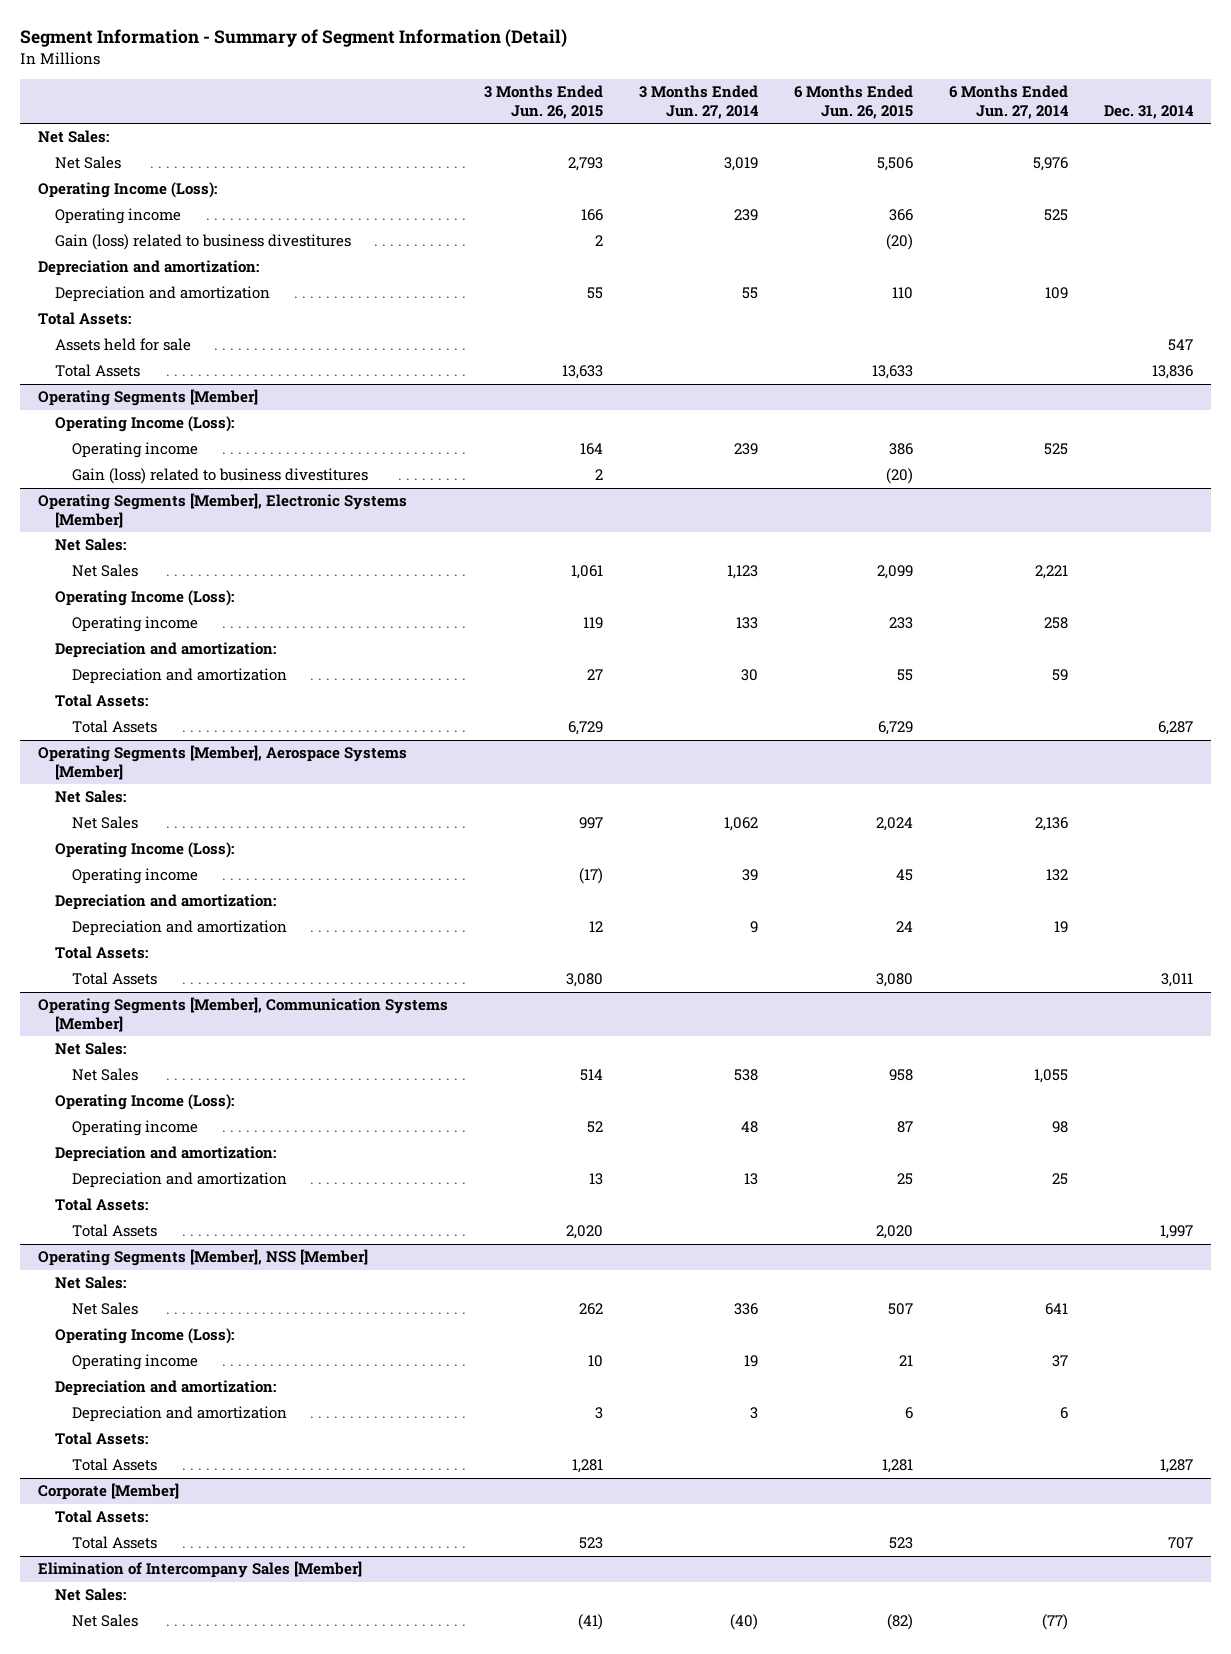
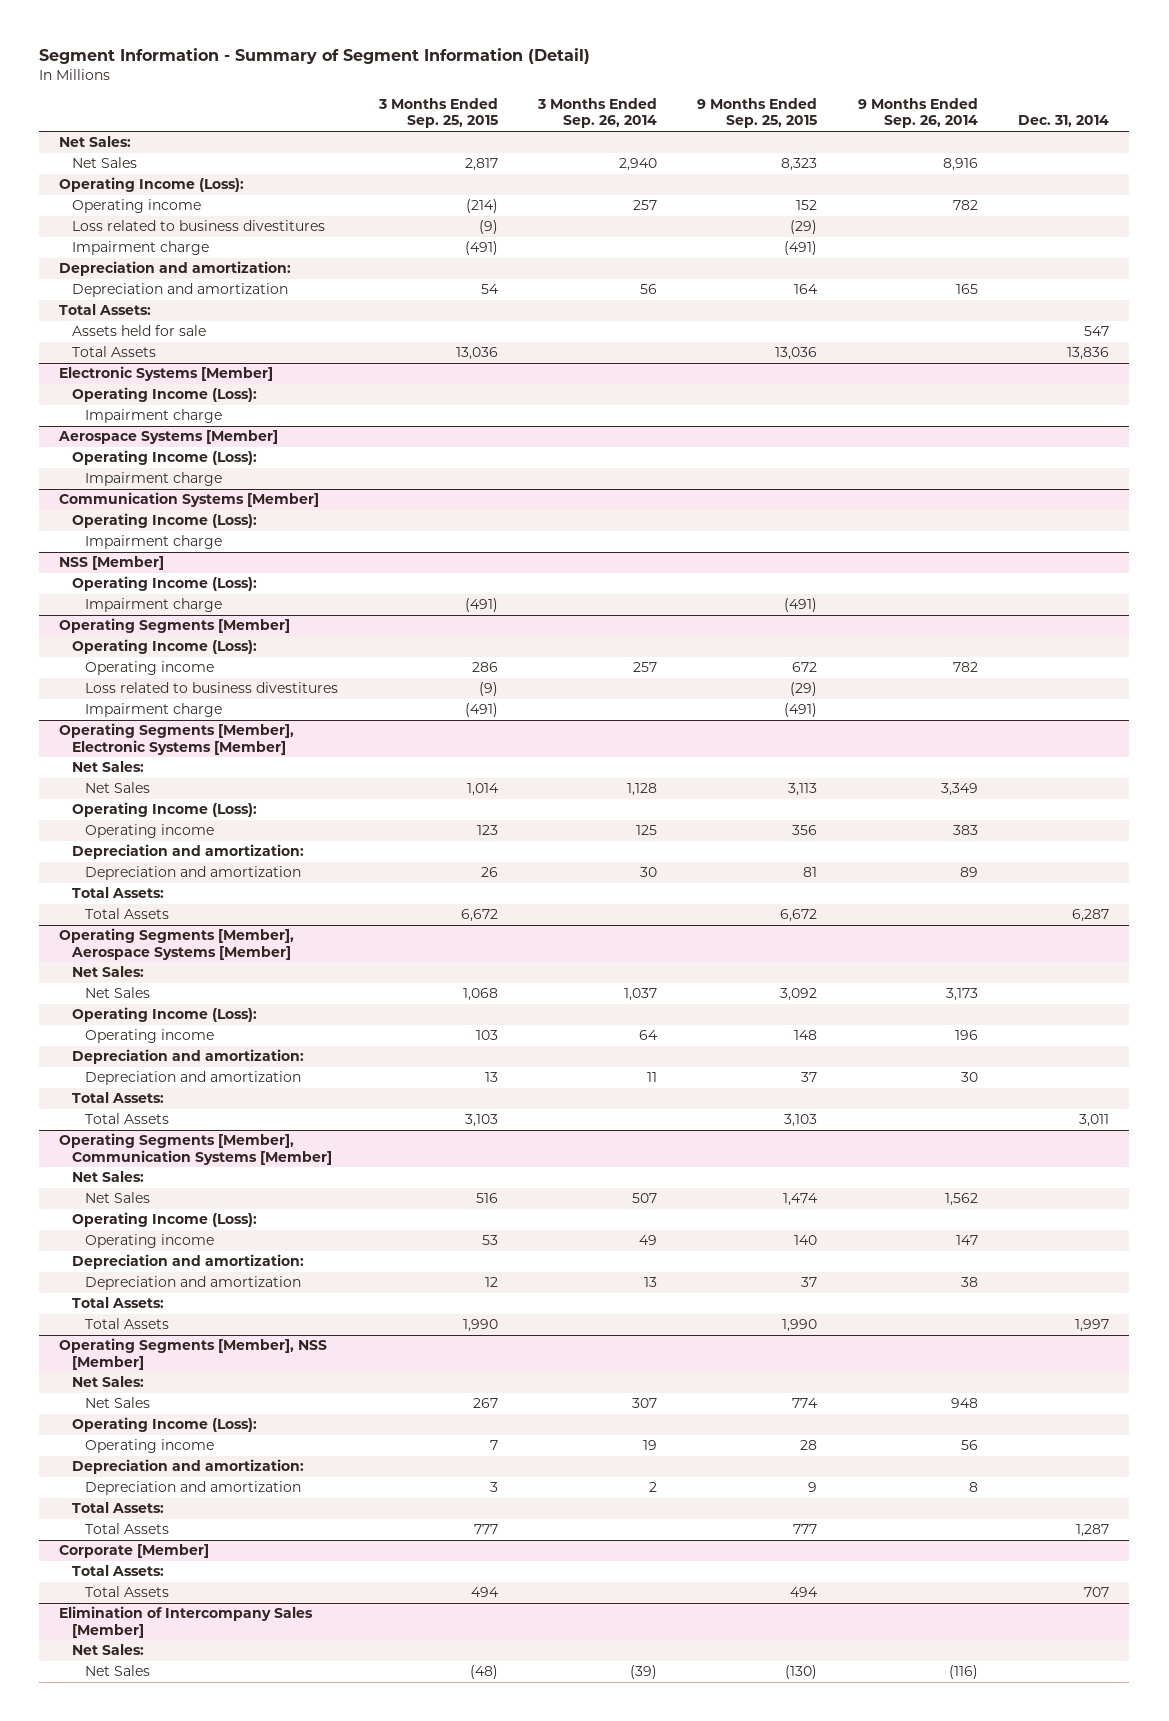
- | 3 Months Ended Jun. 26, 2015 | 3 Months Ended Jun. 27, 2014 | 6 Months Ended Jun. 26, 2015 | 6 Months Ended Jun. 27, 2014 | Dec. 31, 2014
+ | 3 Months Ended Sep. 25, 2015 | 3 Months Ended Sep. 26, 2014 | 9 Months Ended Sep. 25, 2015 | 9 Months Ended Sep. 26, 2014 | Dec. 31, 2014
- Gain (loss) related to business divestitures | 2 | | (20) | |
+ Loss related to business divestitures | (9) | | (29) | |
+ Impairment charge | (491) | | (491) | |
+ Electronic Systems [Member]
+ Operating Income (Loss):
+ Impairment charge
+ Aerospace Systems [Member]
+ Operating Income (Loss):
+ Impairment charge
+ Communication Systems [Member]
+ Operating Income (Loss):
+ Impairment charge
+ NSS [Member]
+ Operating Income (Loss):
+ Impairment charge | (491) | | (491) | |
@ Operating Segments [Member]
- Gain (loss) related to business divestitures | 2 | | (20) | |
+ Loss related to business divestitures | (9) | | (29) | |
+ Impairment charge | (491) | | (491) | |

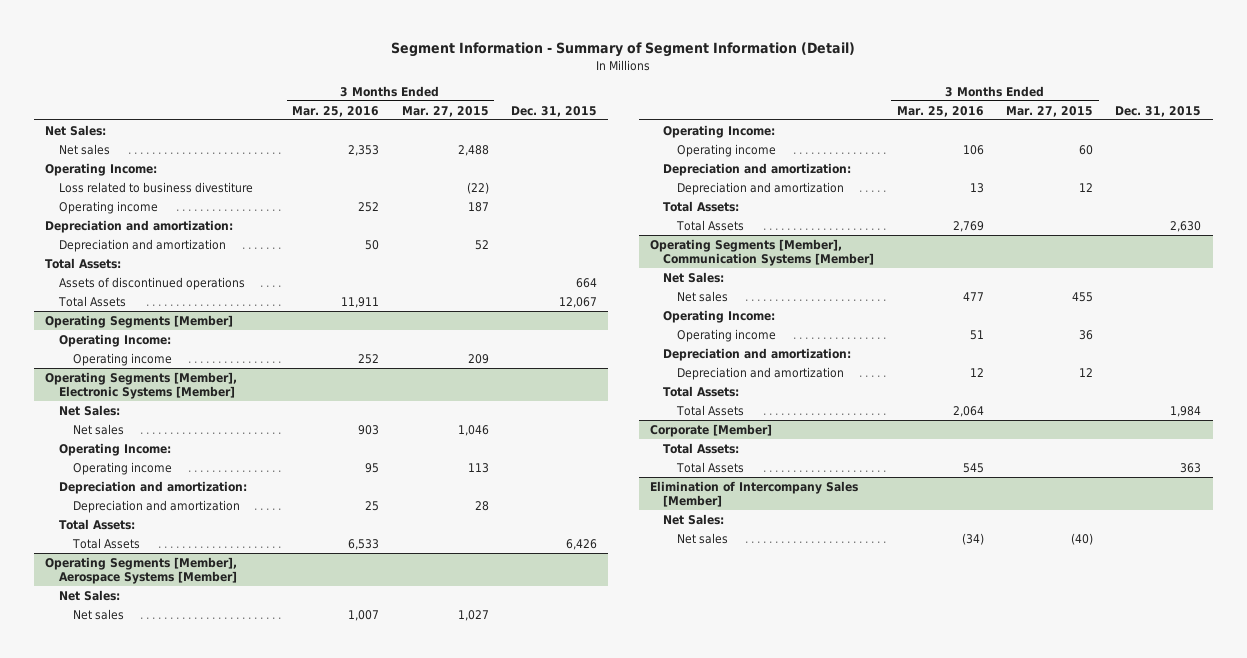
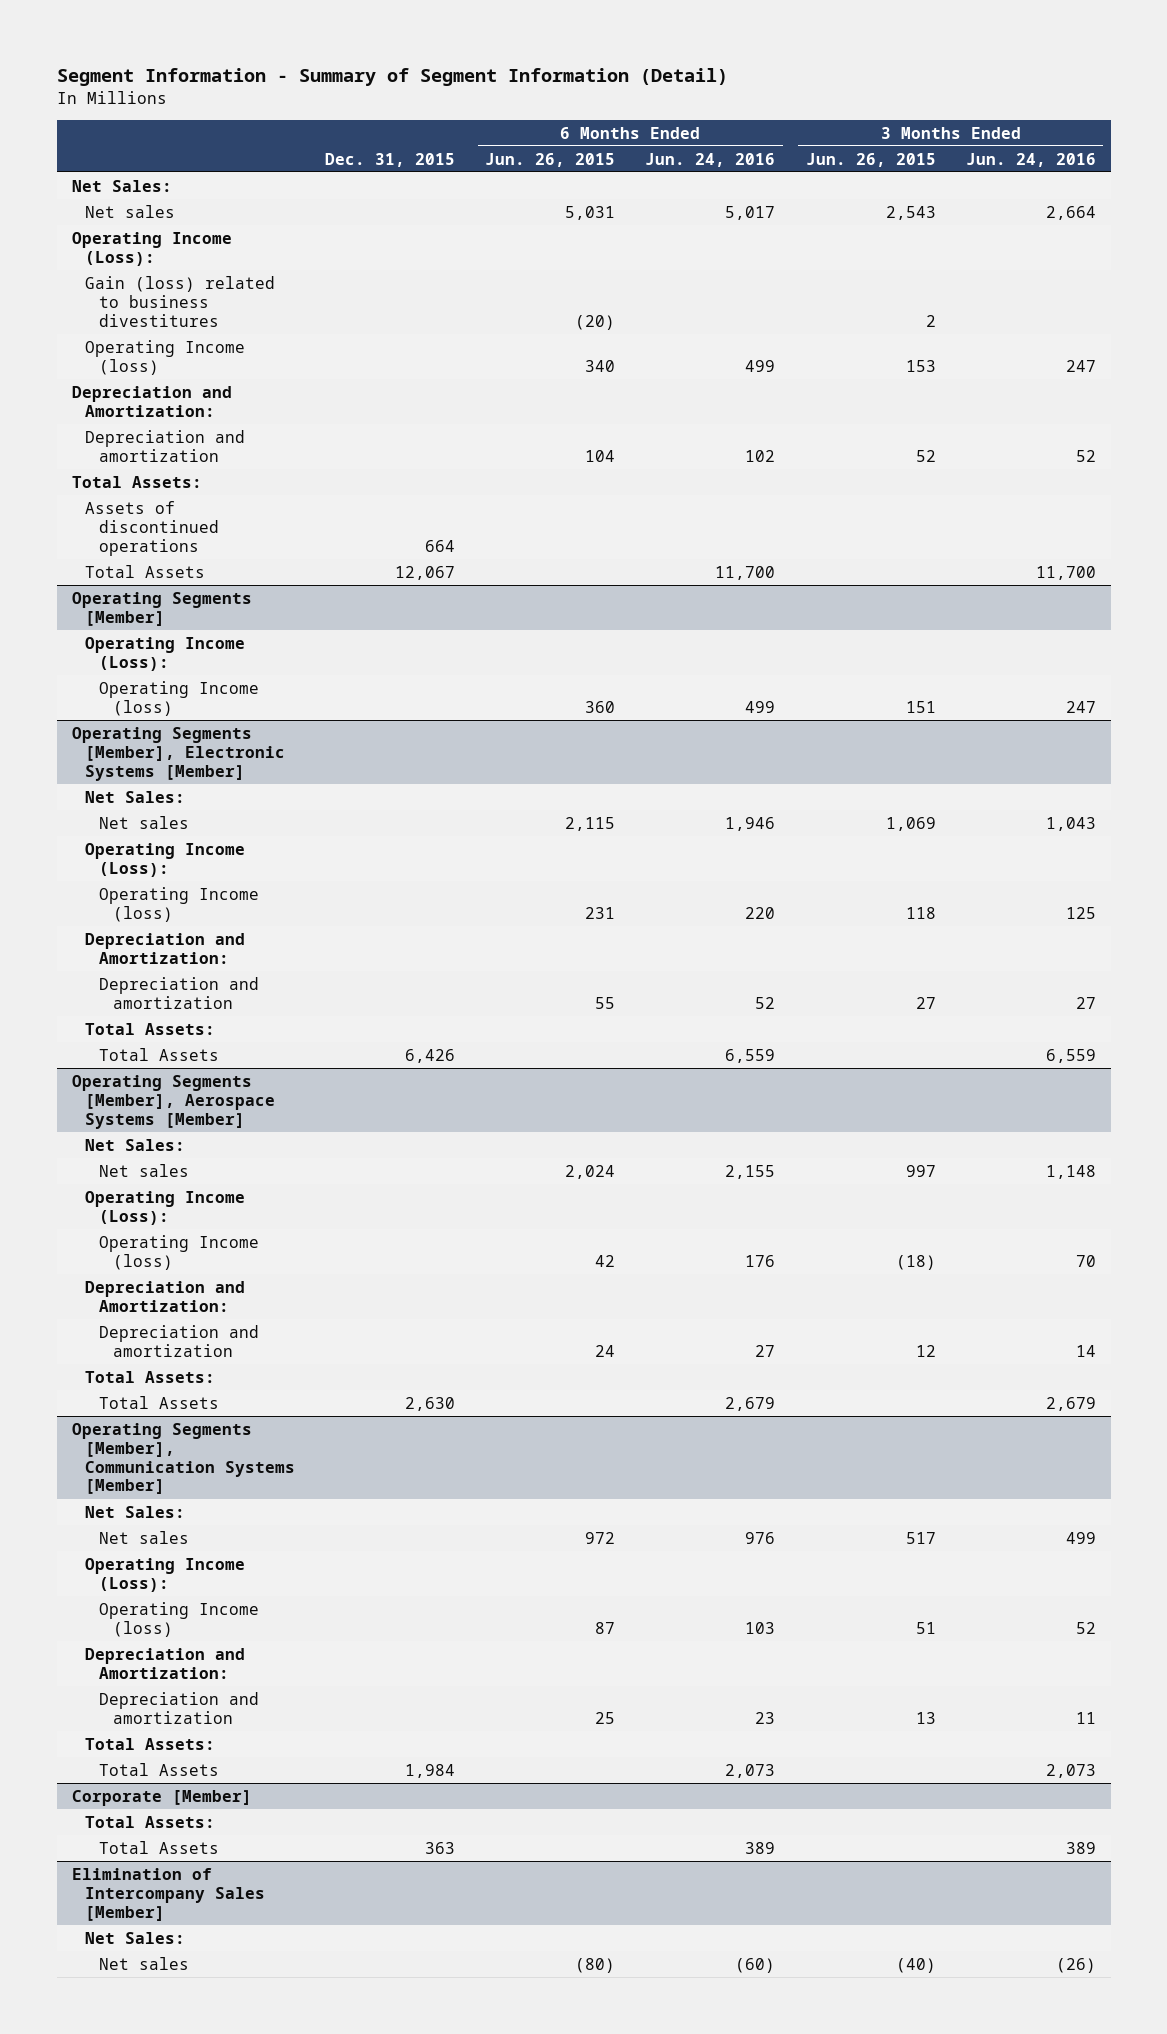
- | 3 Months Ended Mar. 25, 2016 | 3 Months Ended Mar. 27, 2015 | Dec. 31, 2015
+ | Dec. 31, 2015 | 6 Months Ended Jun. 26, 2015 | 6 Months Ended Jun. 24, 2016 | 3 Months Ended Jun. 26, 2015 | 3 Months Ended Jun. 24, 2016
- Operating Income:
- Loss related to business divestiture | | (22) |
- Operating income | 252 | 187 |
- Depreciation and amortization:
+ Operating Income (Loss):
+ Gain (loss) related to business divestitures | | (20) | | 2 |
+ Operating Income (loss) | | 340 | 499 | 153 | 247
+ Depreciation and Amortization:
@ Operating Segments [Member]
- Operating Income:
- Operating income | 252 | 209 |
+ Operating Income (Loss):
+ Operating Income (loss) | | 360 | 499 | 151 | 247
@ Operating Segments [Member], Electronic Systems [Member]
- Operating Income:
- Operating income | 95 | 113 |
- Depreciation and amortization:
+ Operating Income (Loss):
+ Operating Income (loss) | | 231 | 220 | 118 | 125
+ Depreciation and Amortization:
@ Operating Segments [Member], Aerospace Systems [Member]
- Operating Income:
- Operating income | 106 | 60 |
- Depreciation and amortization:
+ Operating Income (Loss):
+ Operating Income (loss) | | 42 | 176 | (18) | 70
+ Depreciation and Amortization:
@ Operating Segments [Member], Communication Systems [Member]
- Operating Income:
- Operating income | 51 | 36 |
- Depreciation and amortization:
+ Operating Income (Loss):
+ Operating Income (loss) | | 87 | 103 | 51 | 52
+ Depreciation and Amortization:

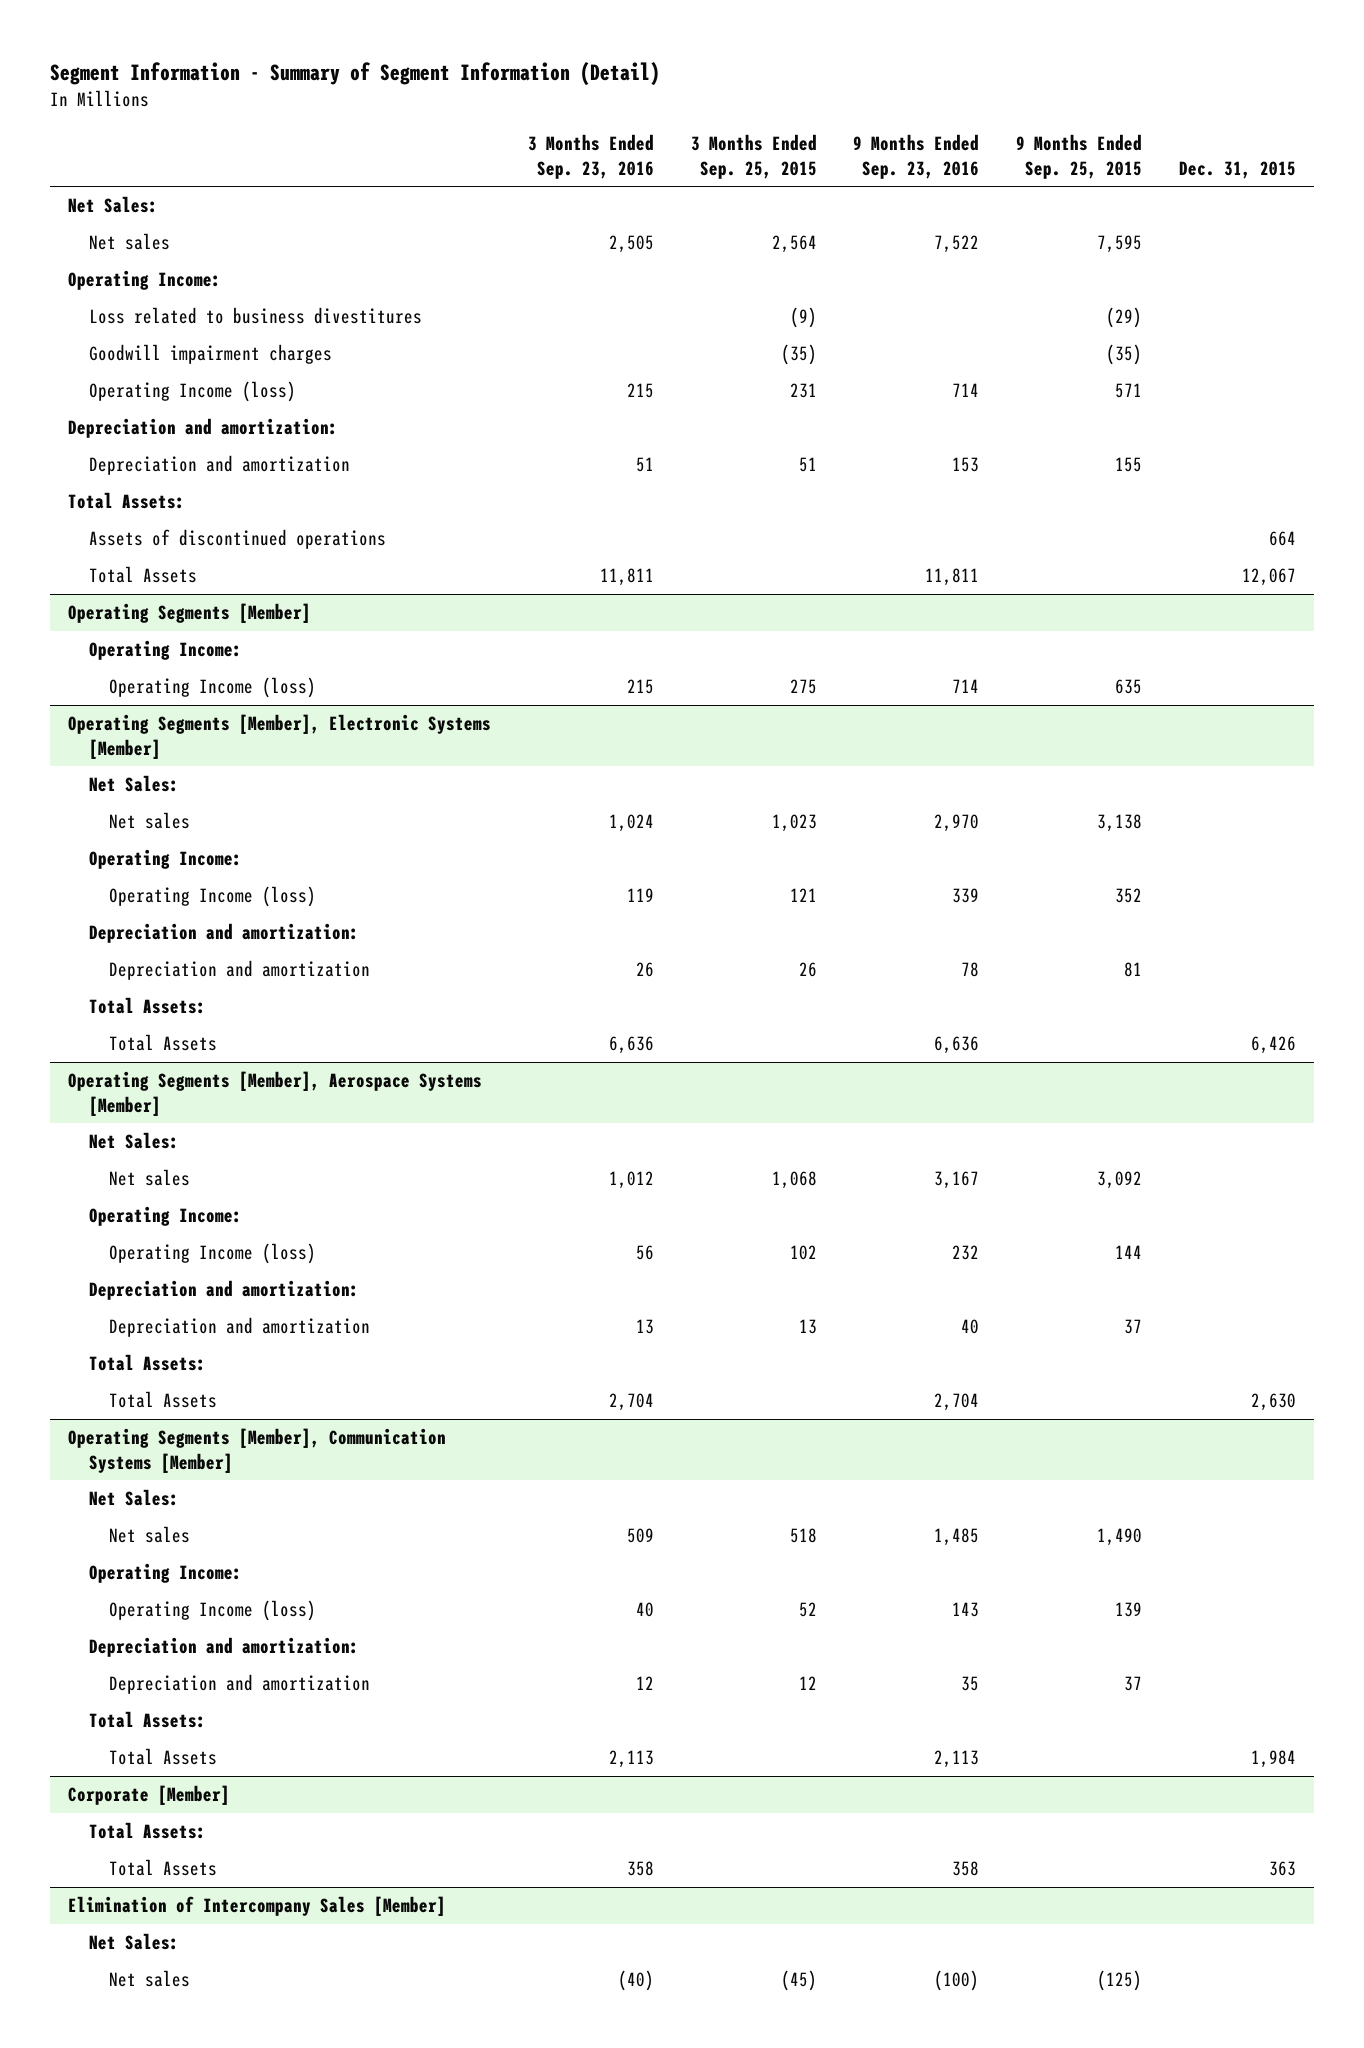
- | Dec. 31, 2015 | 6 Months Ended Jun. 26, 2015 | 6 Months Ended Jun. 24, 2016 | 3 Months Ended Jun. 26, 2015 | 3 Months Ended Jun. 24, 2016
+ | 3 Months Ended Sep. 23, 2016 | 3 Months Ended Sep. 25, 2015 | 9 Months Ended Sep. 23, 2016 | 9 Months Ended Sep. 25, 2015 | Dec. 31, 2015
- Operating Income (Loss):
- Gain (loss) related to business divestitures | | (20) | | 2 |
+ Operating Income:
+ Loss related to business divestitures | | (9) | | (29) |
+ Goodwill impairment charges | | (35) | | (35) |
- Depreciation and Amortization:
+ Depreciation and amortization:
@ Operating Segments [Member]
- Operating Income (Loss):
+ Operating Income:
@ Operating Segments [Member], Electronic Systems [Member]
- Operating Income (Loss):
+ Operating Income:
- Depreciation and Amortization:
+ Depreciation and amortization:
@ Operating Segments [Member], Aerospace Systems [Member]
- Operating Income (Loss):
+ Operating Income:
- Depreciation and Amortization:
+ Depreciation and amortization:
@ Operating Segments [Member], Communication Systems [Member]
- Operating Income (Loss):
+ Operating Income:
- Depreciation and Amortization:
+ Depreciation and amortization:

